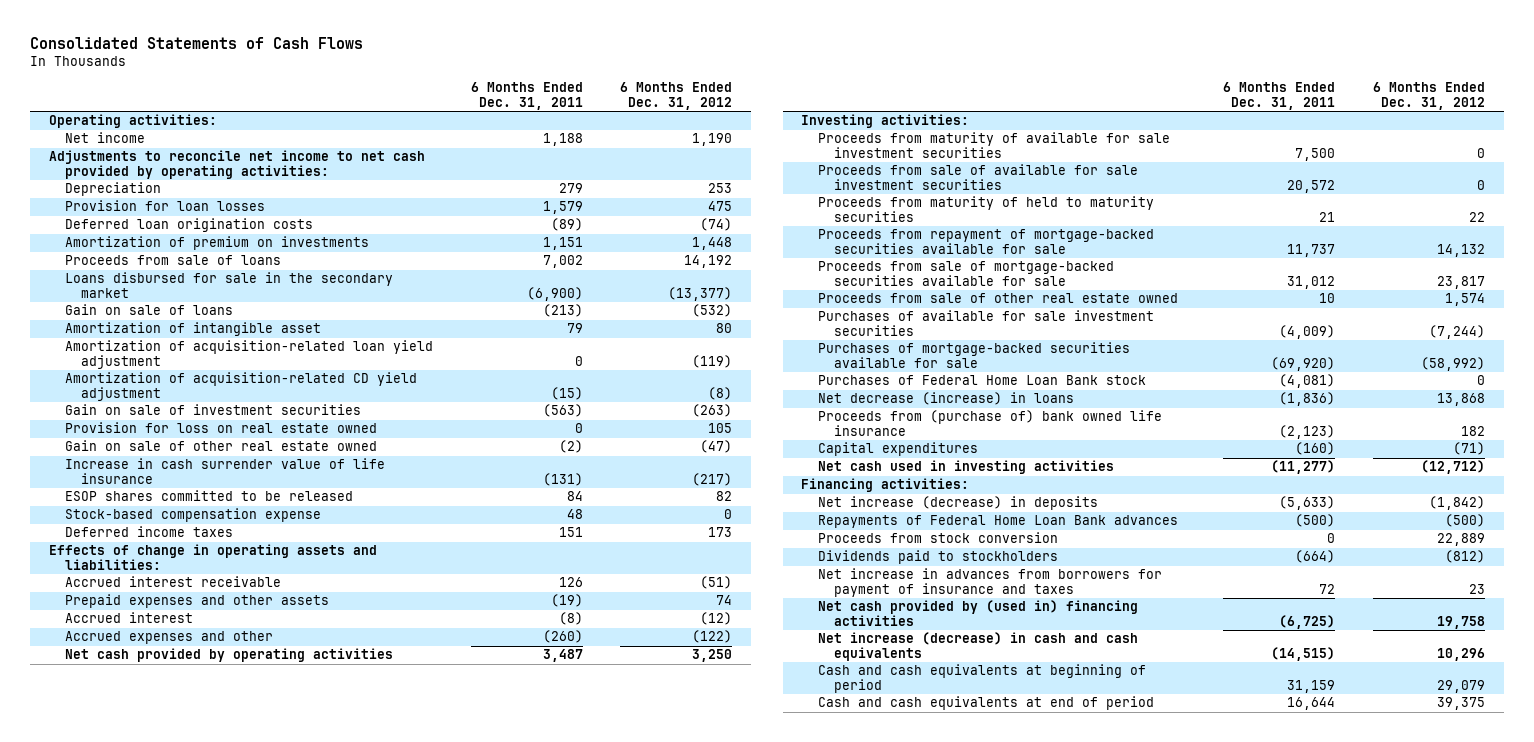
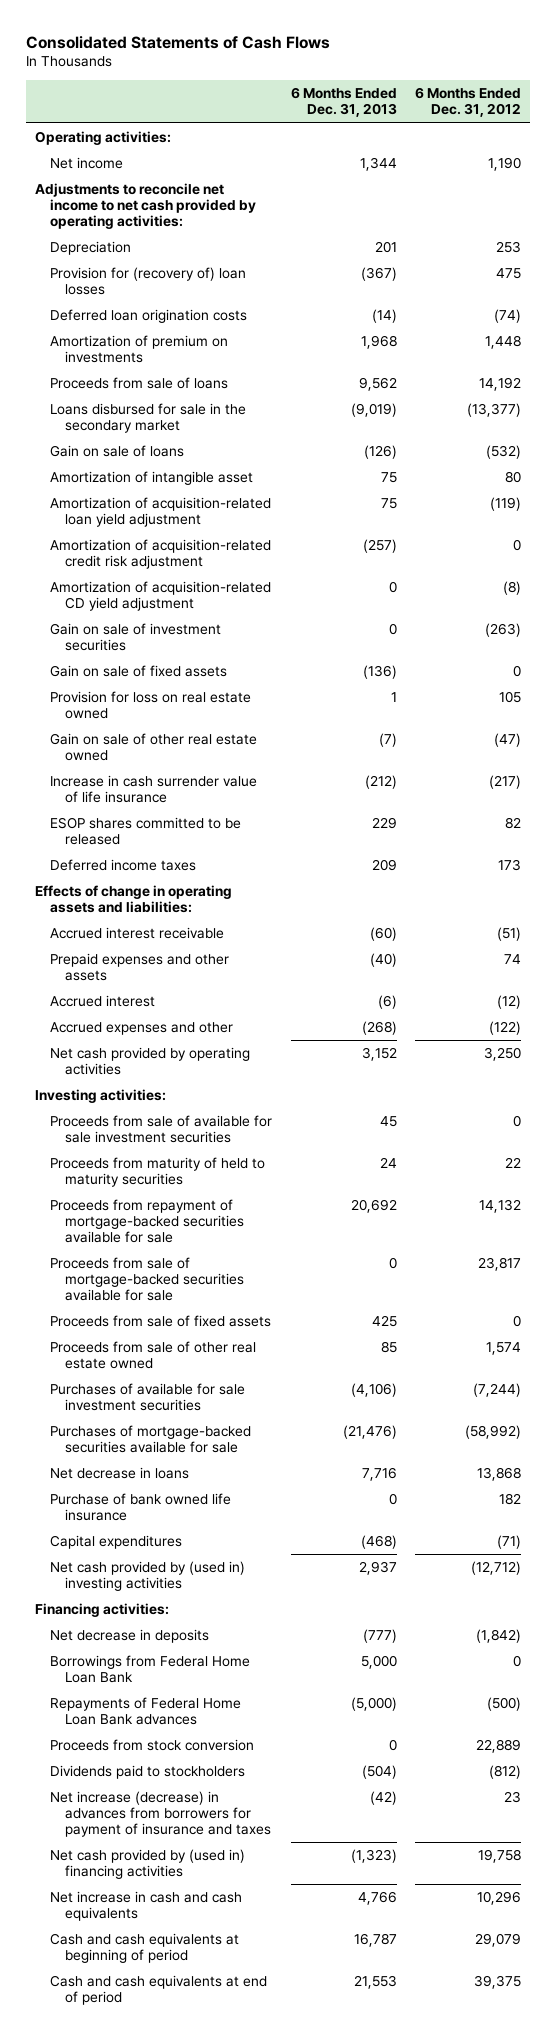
- | 6 Months Ended Dec. 31, 2011 | 6 Months Ended Dec. 31, 2012
+ | 6 Months Ended Dec. 31, 2013 | 6 Months Ended Dec. 31, 2012
- Provision for loan losses | 1,579 | 475
+ Provision for (recovery of) loan losses | (367) | 475
+ Amortization of acquisition-related credit risk adjustment | (257) | 0
+ Gain on sale of fixed assets | (136) | 0
- Stock-based compensation expense | 48 | 0
- Proceeds from maturity of available for sale investment securities | 7,500 | 0
+ Proceeds from sale of fixed assets | 425 | 0
- Purchases of Federal Home Loan Bank stock | (4,081) | 0
- Net decrease (increase) in loans | (1,836) | 13,868
- Proceeds from (purchase of) bank owned life insurance | (2,123) | 182
+ Net decrease in loans | 7,716 | 13,868
+ Purchase of bank owned life insurance | 0 | 182
- Net cash used in investing activities | (11,277) | (12,712)
+ Net cash provided by (used in) investing activities | 2,937 | (12,712)
- Net increase (decrease) in deposits | (5,633) | (1,842)
+ Net decrease in deposits | (777) | (1,842)
+ Borrowings from Federal Home Loan Bank | 5,000 | 0
- Net increase in advances from borrowers for payment of insurance and taxes | 72 | 23
+ Net increase (decrease) in advances from borrowers for payment of insurance and taxes | (42) | 23
- Net increase (decrease) in cash and cash equivalents | (14,515) | 10,296
+ Net increase in cash and cash equivalents | 4,766 | 10,296

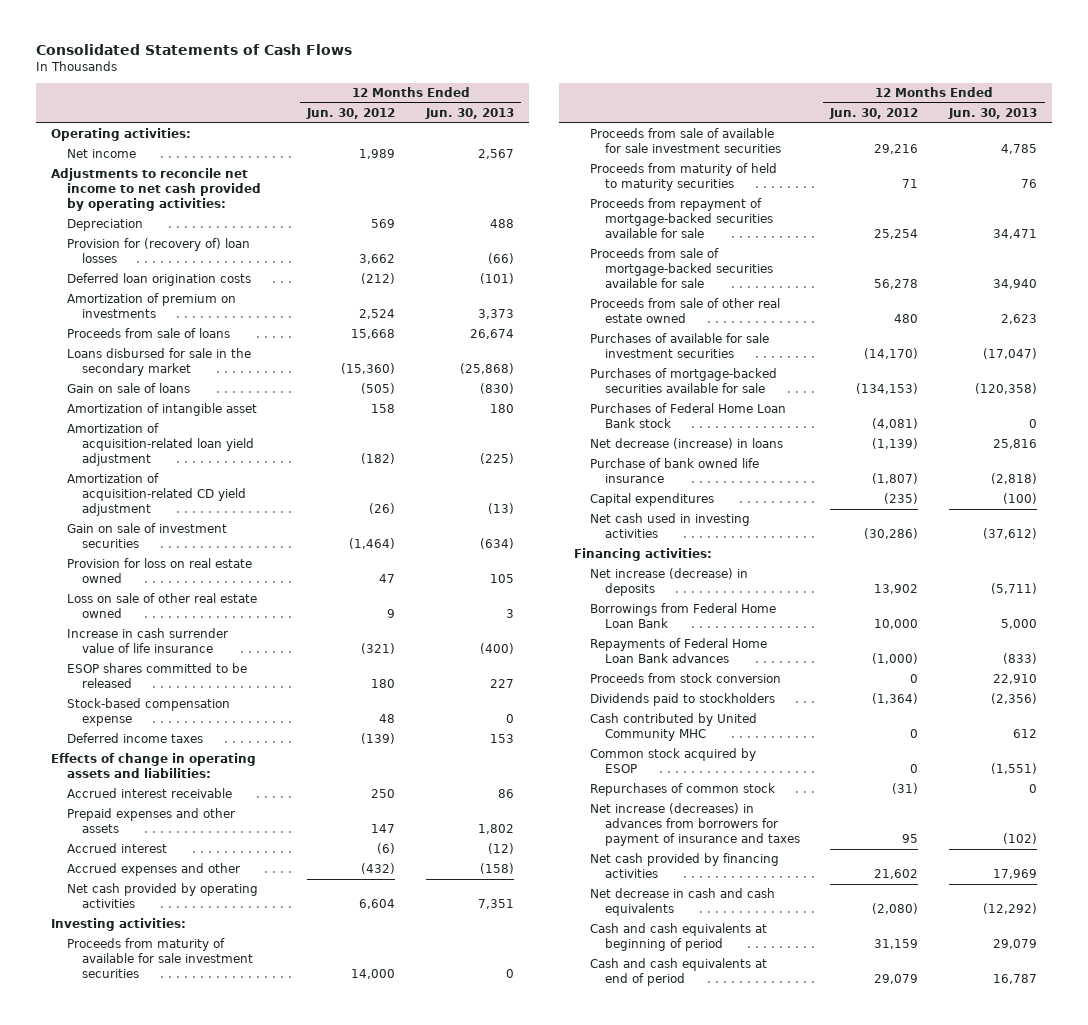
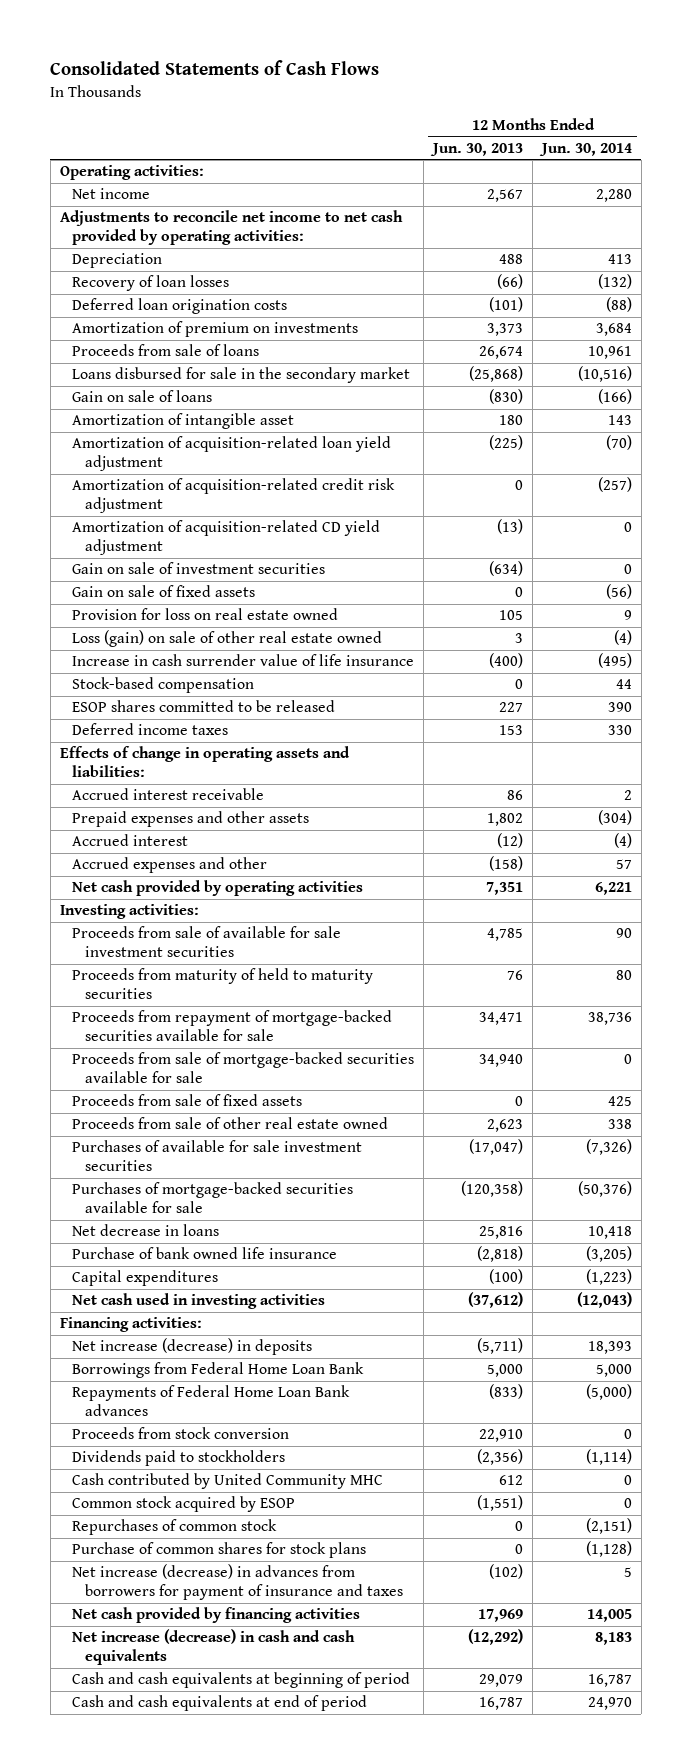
- | 12 Months Ended Jun. 30, 2012 | 12 Months Ended Jun. 30, 2013
+ | 12 Months Ended Jun. 30, 2013 | 12 Months Ended Jun. 30, 2014
- Provision for (recovery of) loan losses | 3,662 | (66)
+ Recovery of loan losses | (66) | (132)
+ Amortization of acquisition-related credit risk adjustment | 0 | (257)
+ Gain on sale of fixed assets | 0 | (56)
- Loss on sale of other real estate owned | 9 | 3
+ Loss (gain) on sale of other real estate owned | 3 | (4)
+ Stock-based compensation | 0 | 44
- Stock-based compensation expense | 48 | 0
- Proceeds from maturity of available for sale investment securities | 14,000 | 0
+ Proceeds from sale of fixed assets | 0 | 425
- Purchases of Federal Home Loan Bank stock | (4,081) | 0
- Net decrease (increase) in loans | (1,139) | 25,816
+ Net decrease in loans | 25,816 | 10,418
- Net increase (decreases) in advances from borrowers for payment of insurance and taxes | 95 | (102)
+ Purchase of common shares for stock plans | 0 | (1,128)
+ Net increase (decrease) in advances from borrowers for payment of insurance and taxes | (102) | 5
- Net decrease in cash and cash equivalents | (2,080) | (12,292)
+ Net increase (decrease) in cash and cash equivalents | (12,292) | 8,183

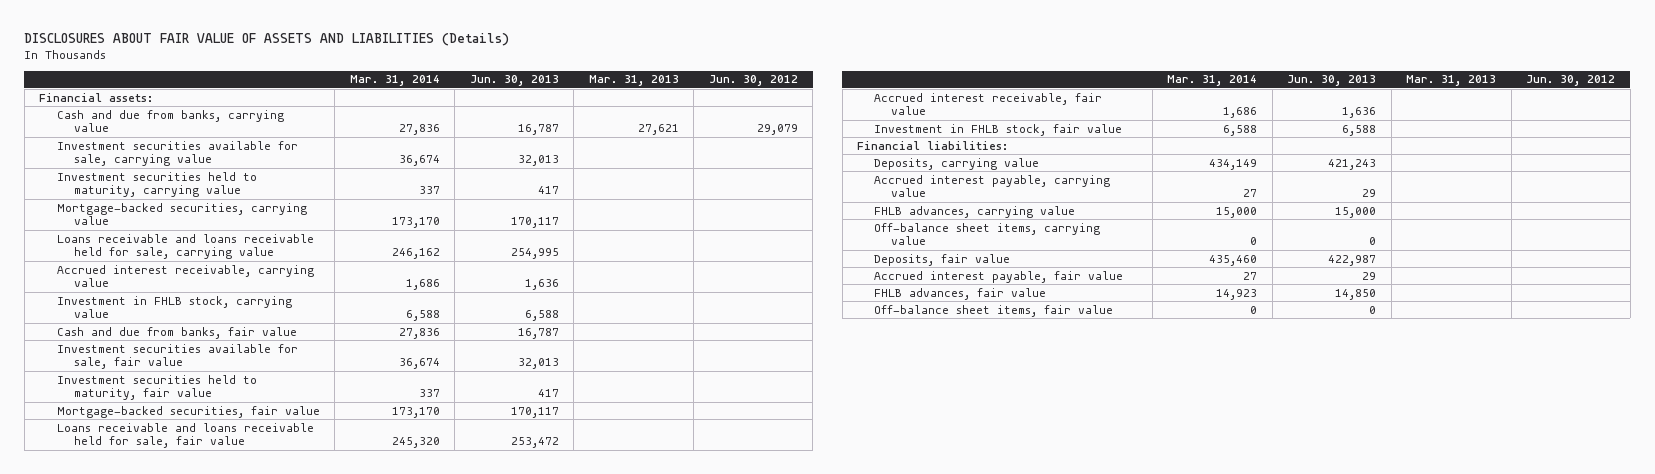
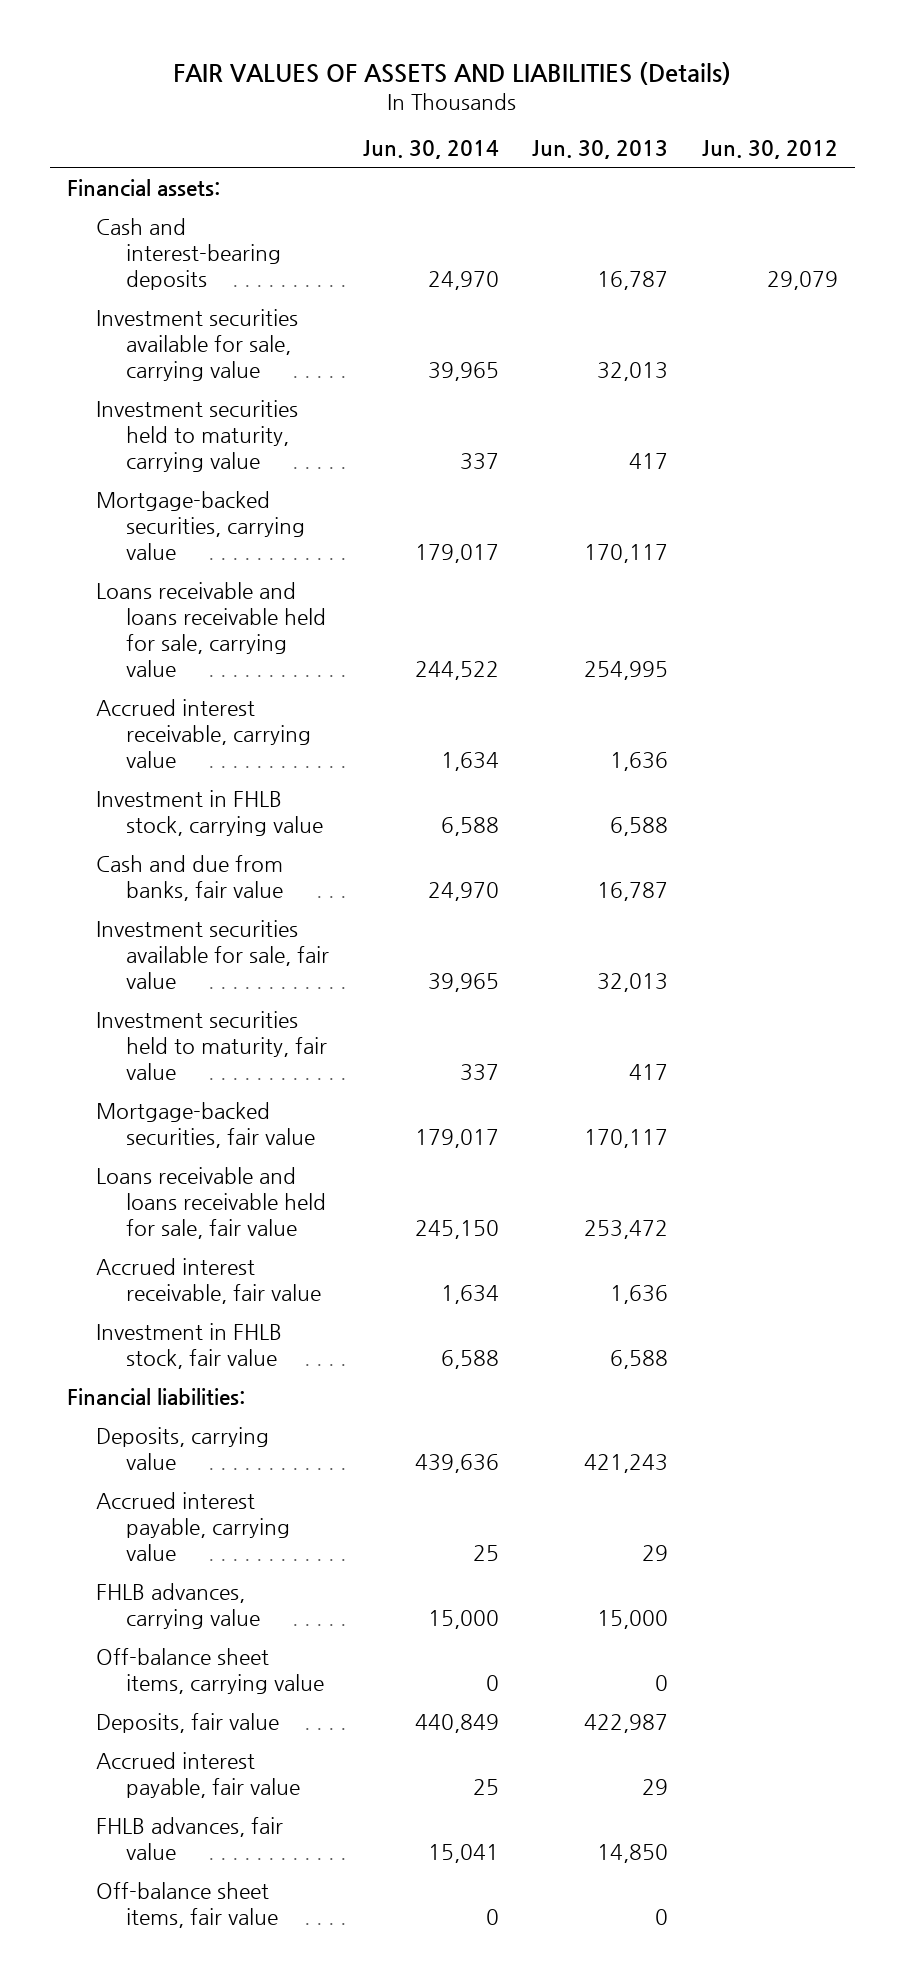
- DISCLOSURES ABOUT FAIR VALUE OF ASSETS AND LIABILITIES (Details)
+ FAIR VALUES OF ASSETS AND LIABILITIES (Details)
- | Mar. 31, 2014 | Jun. 30, 2013 | Mar. 31, 2013 | Jun. 30, 2012
+ | Jun. 30, 2014 | Jun. 30, 2013 | Jun. 30, 2012
- Cash and due from banks, carrying value | 27,836 | 16,787 | 27,621 | 29,079
+ Cash and interest-bearing deposits | 24,970 | 16,787 | 29,079

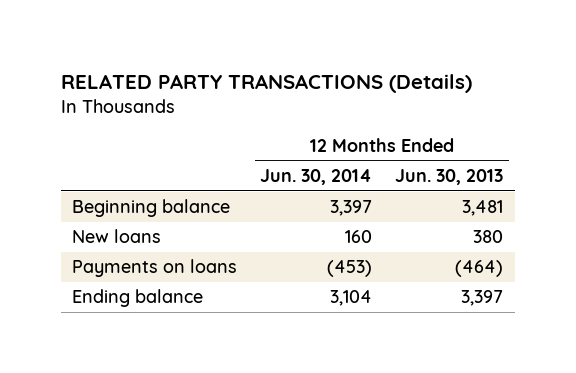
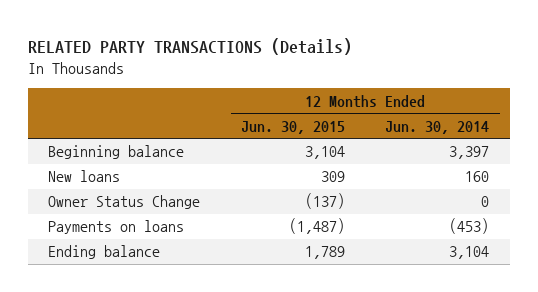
- | 12 Months Ended Jun. 30, 2014 | 12 Months Ended Jun. 30, 2013
+ | 12 Months Ended Jun. 30, 2015 | 12 Months Ended Jun. 30, 2014
+ Owner Status Change | (137) | 0

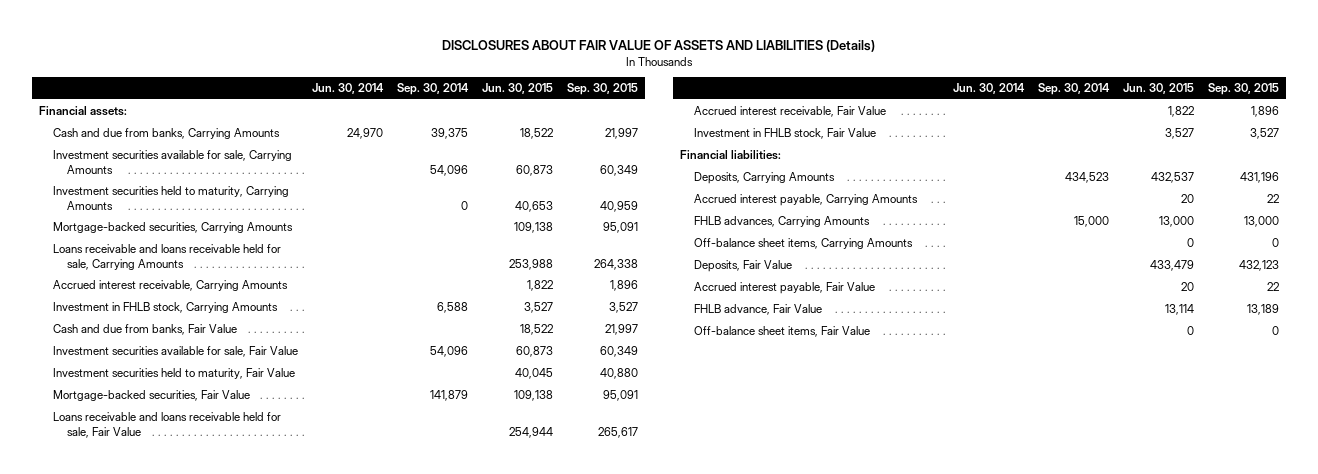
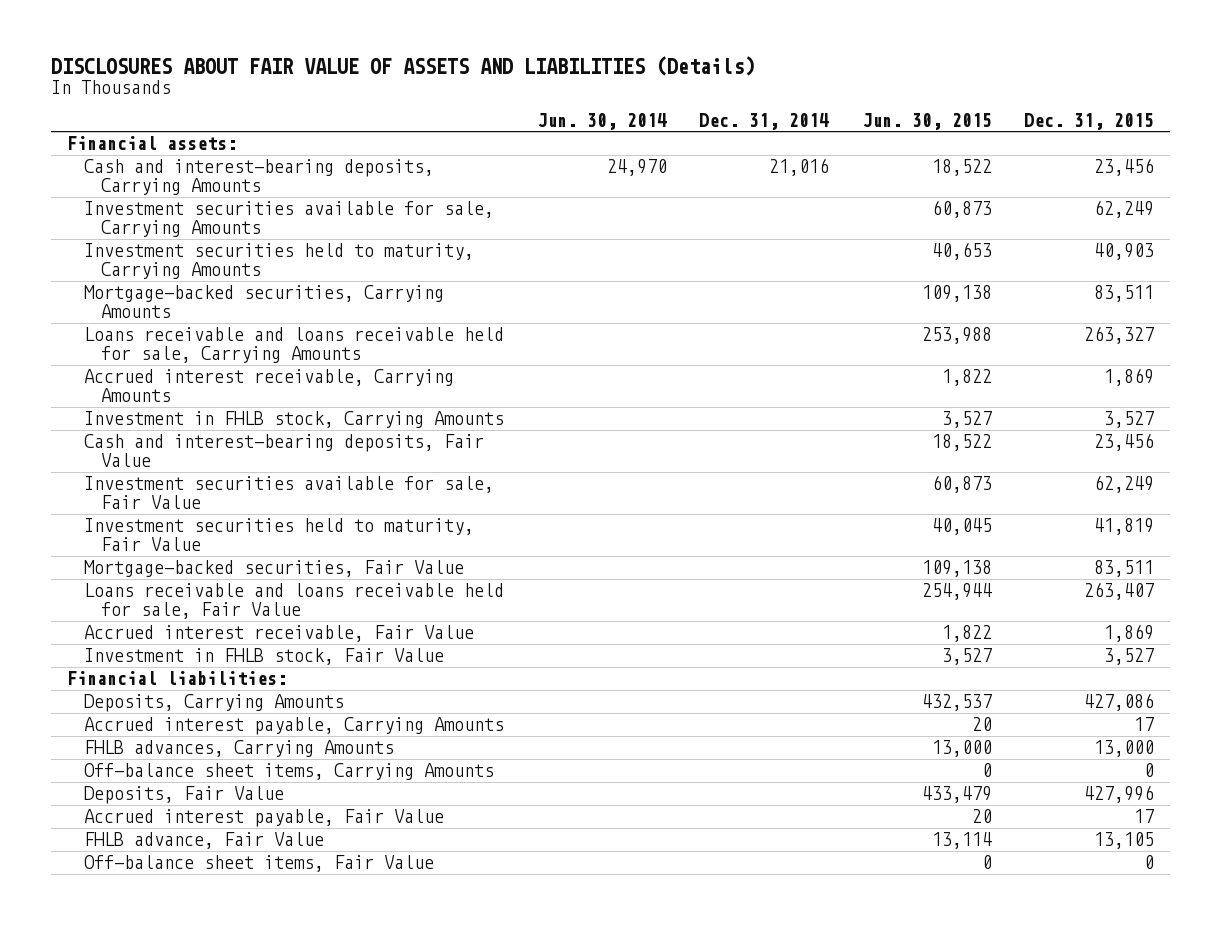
- | Jun. 30, 2014 | Sep. 30, 2014 | Jun. 30, 2015 | Sep. 30, 2015
+ | Jun. 30, 2014 | Dec. 31, 2014 | Jun. 30, 2015 | Dec. 31, 2015
- Cash and due from banks, Carrying Amounts | 24,970 | 39,375 | 18,522 | 21,997
+ Cash and interest-bearing deposits, Carrying Amounts | 24,970 | 21,016 | 18,522 | 23,456
- Cash and due from banks, Fair Value | | | 18,522 | 21,997
+ Cash and interest-bearing deposits, Fair Value | | | 18,522 | 23,456

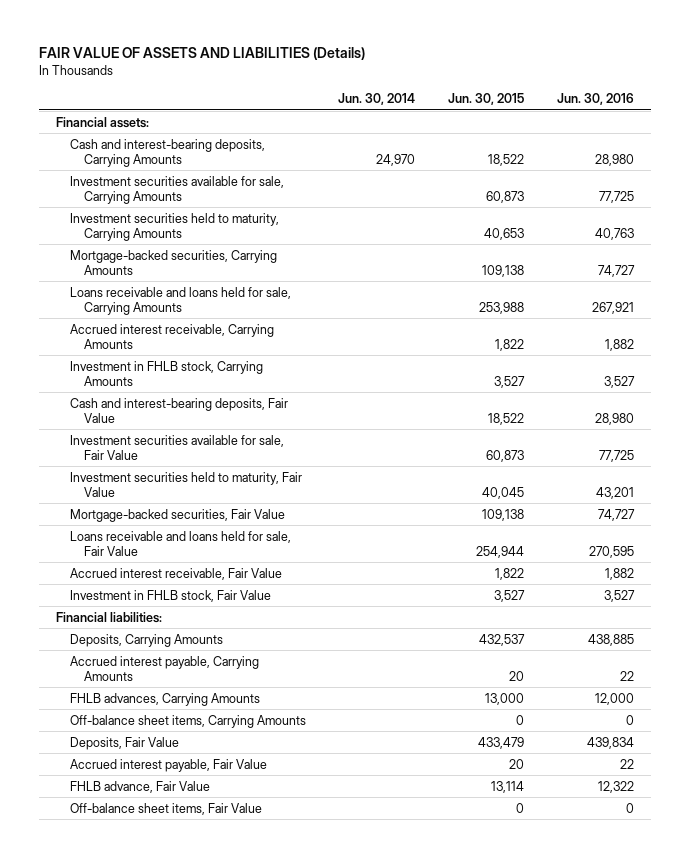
- DISCLOSURES ABOUT FAIR VALUE OF ASSETS AND LIABILITIES (Details)
+ FAIR VALUE OF ASSETS AND LIABILITIES (Details)
- | Jun. 30, 2014 | Dec. 31, 2014 | Jun. 30, 2015 | Dec. 31, 2015
+ | Jun. 30, 2014 | Jun. 30, 2015 | Jun. 30, 2016
- Loans receivable and loans receivable held for sale, Carrying Amounts | | | 253,988 | 263,327
+ Loans receivable and loans held for sale, Carrying Amounts | | 253,988 | 267,921
- Loans receivable and loans receivable held for sale, Fair Value | | | 254,944 | 263,407
+ Loans receivable and loans held for sale, Fair Value | | 254,944 | 270,595

